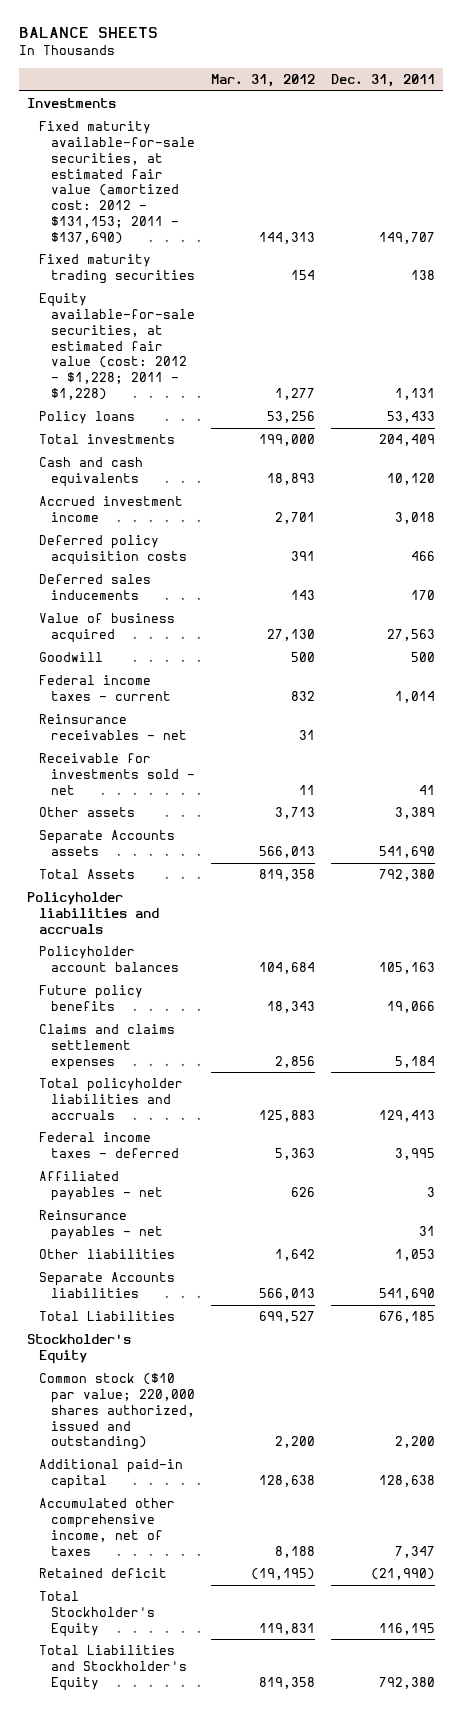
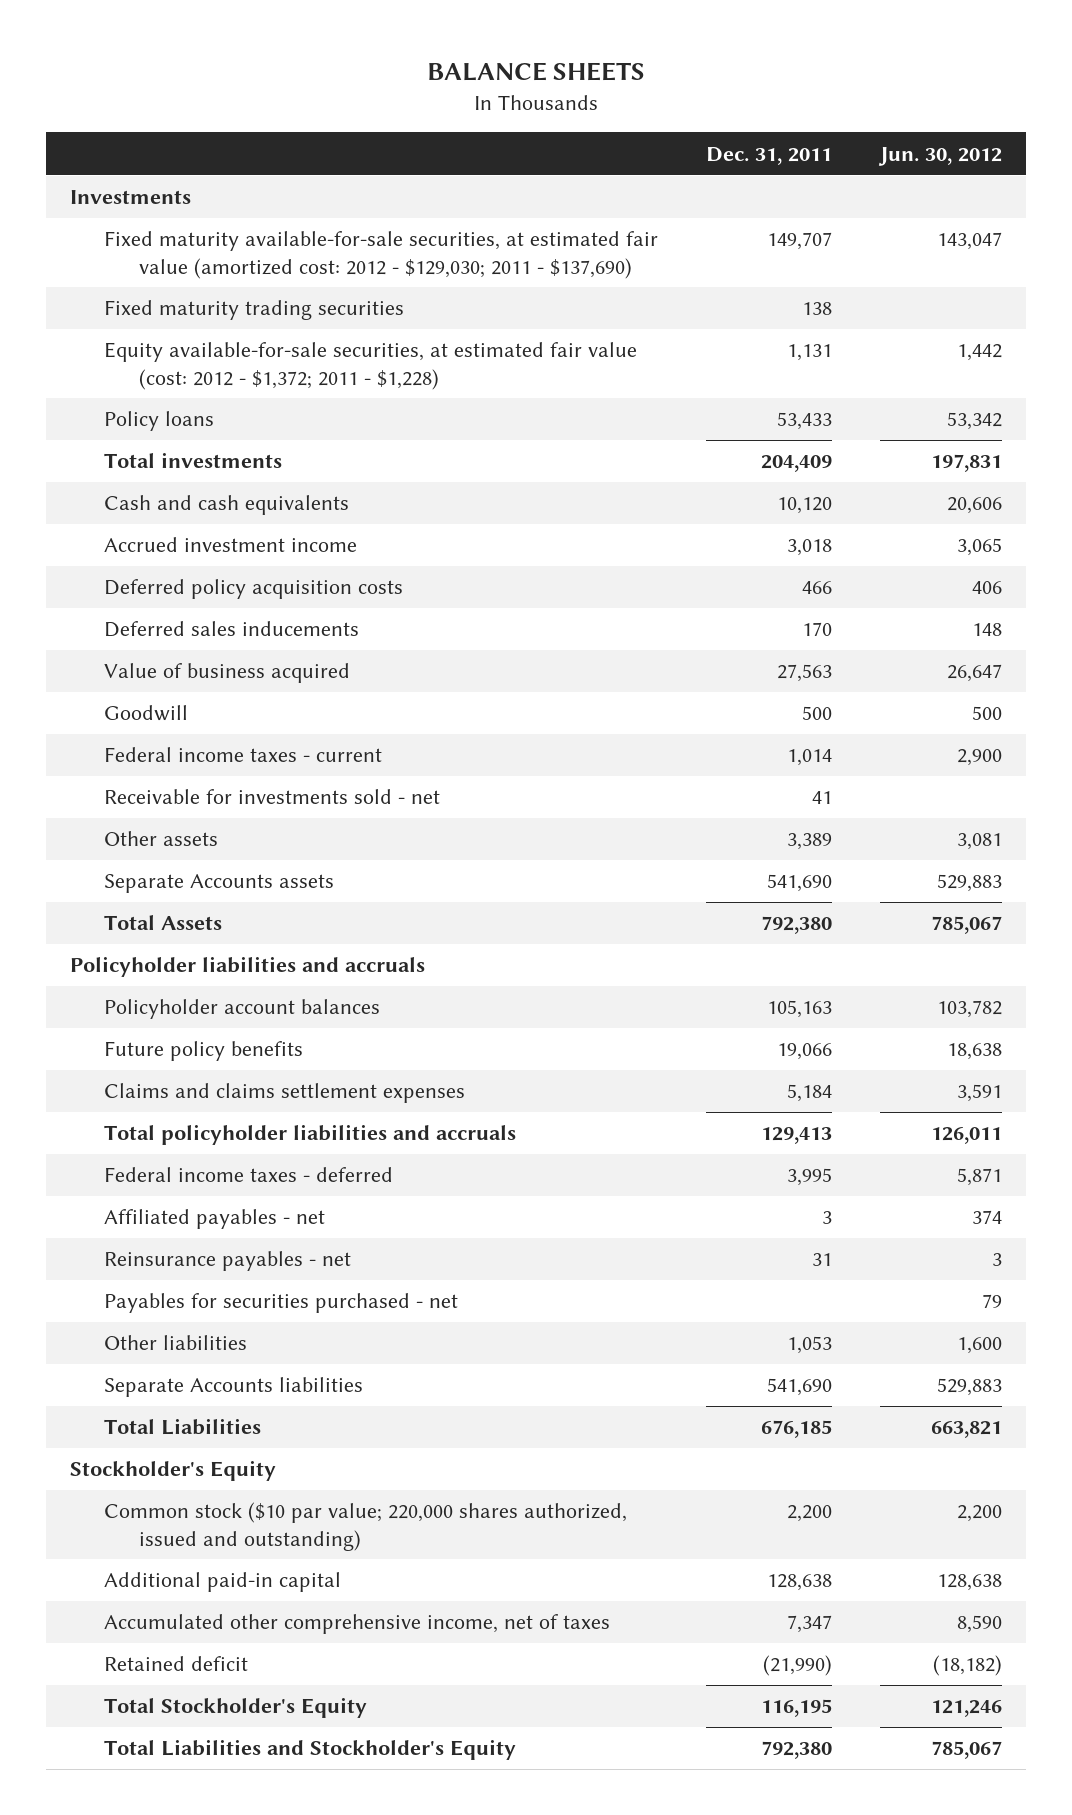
- | Mar. 31, 2012 | Dec. 31, 2011
+ | Dec. 31, 2011 | Jun. 30, 2012
- Fixed maturity available-for-sale securities, at estimated fair value (amortized cost: 2012 - $131,153; 2011 - $137,690) | 144,313 | 149,707
+ Fixed maturity available-for-sale securities, at estimated fair value (amortized cost: 2012 - $129,030; 2011 - $137,690) | 149,707 | 143,047
- Equity available-for-sale securities, at estimated fair value (cost: 2012 - $1,228; 2011 - $1,228) | 1,277 | 1,131
+ Equity available-for-sale securities, at estimated fair value (cost: 2012 - $1,372; 2011 - $1,228) | 1,131 | 1,442
- Reinsurance receivables - net | 31 |
+ Payables for securities purchased - net | | 79

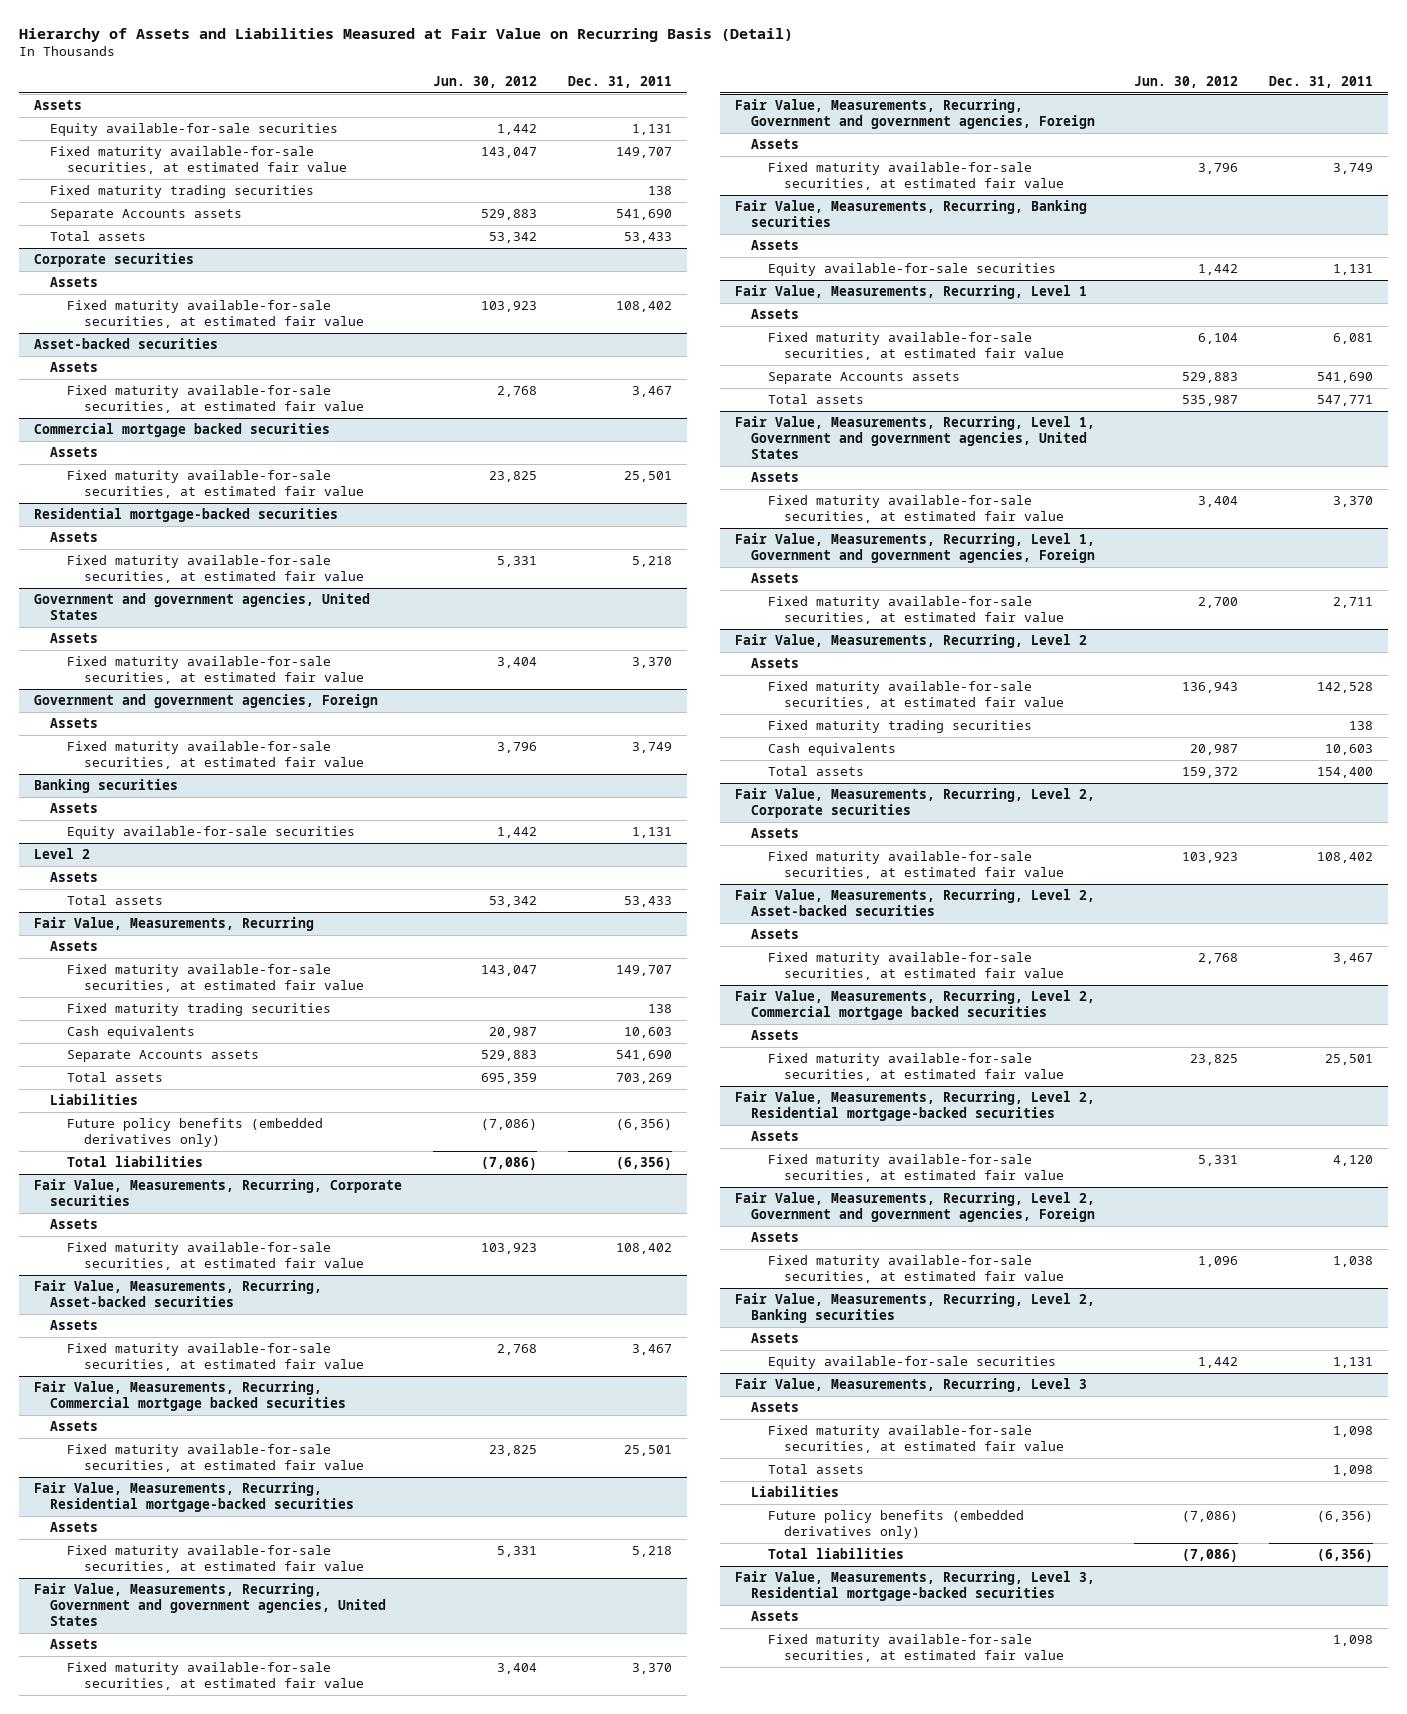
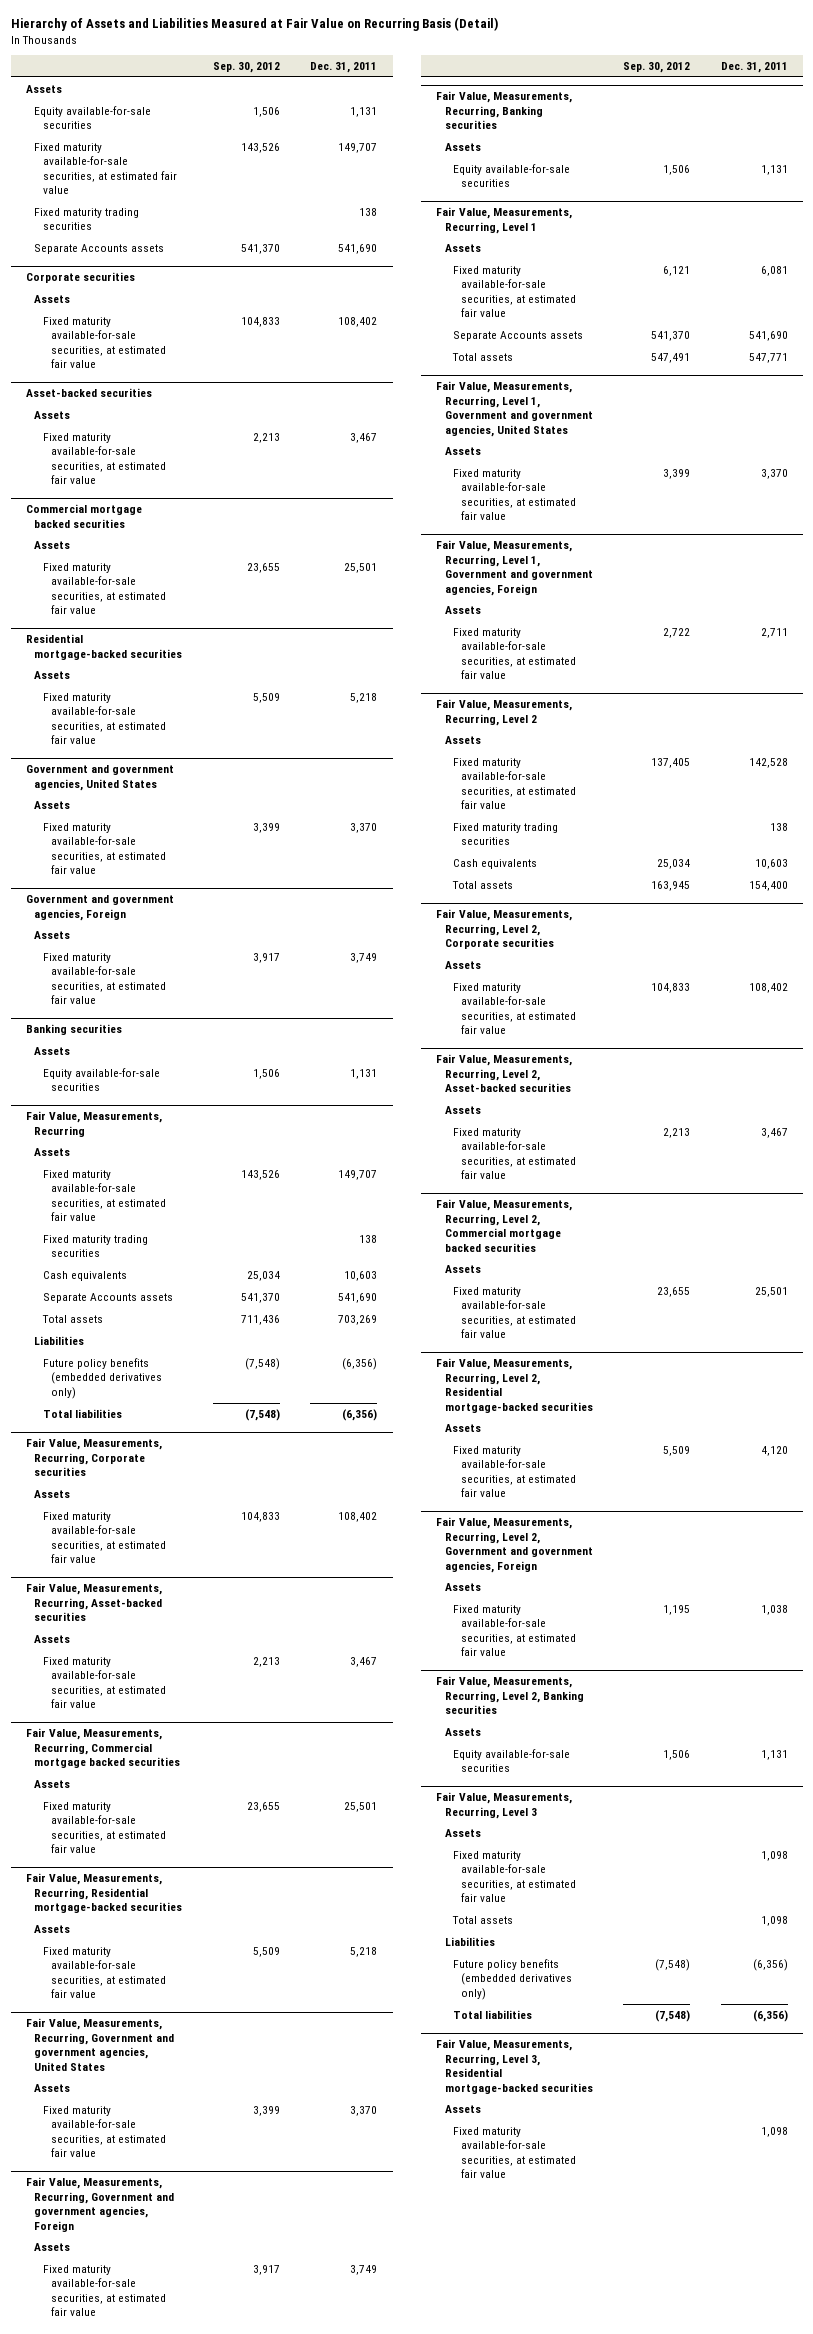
- | Jun. 30, 2012 | Dec. 31, 2011
+ | Sep. 30, 2012 | Dec. 31, 2011
- Total assets | 53,342 | 53,433
- Level 2
- Assets
- Total assets | 53,342 | 53,433

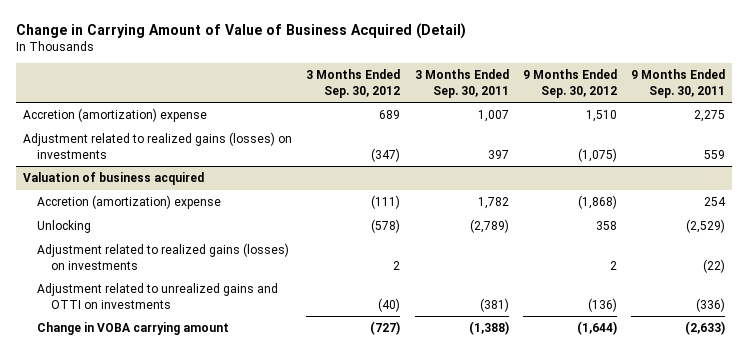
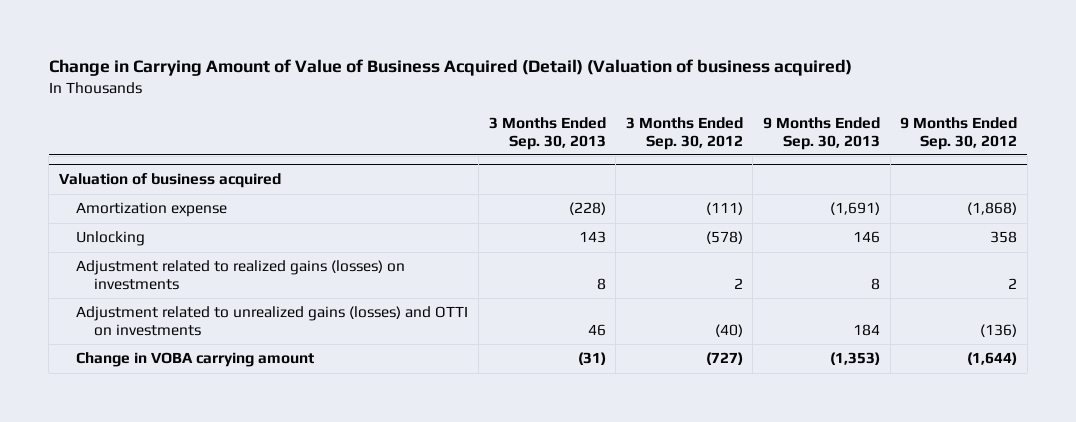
- Change in Carrying Amount of Value of Business Acquired (Detail)
+ Change in Carrying Amount of Value of Business Acquired (Detail) (Valuation of business acquired)
- | 3 Months Ended Sep. 30, 2012 | 3 Months Ended Sep. 30, 2011 | 9 Months Ended Sep. 30, 2012 | 9 Months Ended Sep. 30, 2011
+ | 3 Months Ended Sep. 30, 2013 | 3 Months Ended Sep. 30, 2012 | 9 Months Ended Sep. 30, 2013 | 9 Months Ended Sep. 30, 2012
- Accretion (amortization) expense | 689 | 1,007 | 1,510 | 2,275
- Adjustment related to realized gains (losses) on investments | (347) | 397 | (1,075) | 559
@ Valuation of business acquired
- Accretion (amortization) expense | (111) | 1,782 | (1,868) | 254
+ Amortization expense | (228) | (111) | (1,691) | (1,868)
- Adjustment related to unrealized gains and OTTI on investments | (40) | (381) | (136) | (336)
+ Adjustment related to unrealized gains (losses) and OTTI on investments | 46 | (40) | 184 | (136)

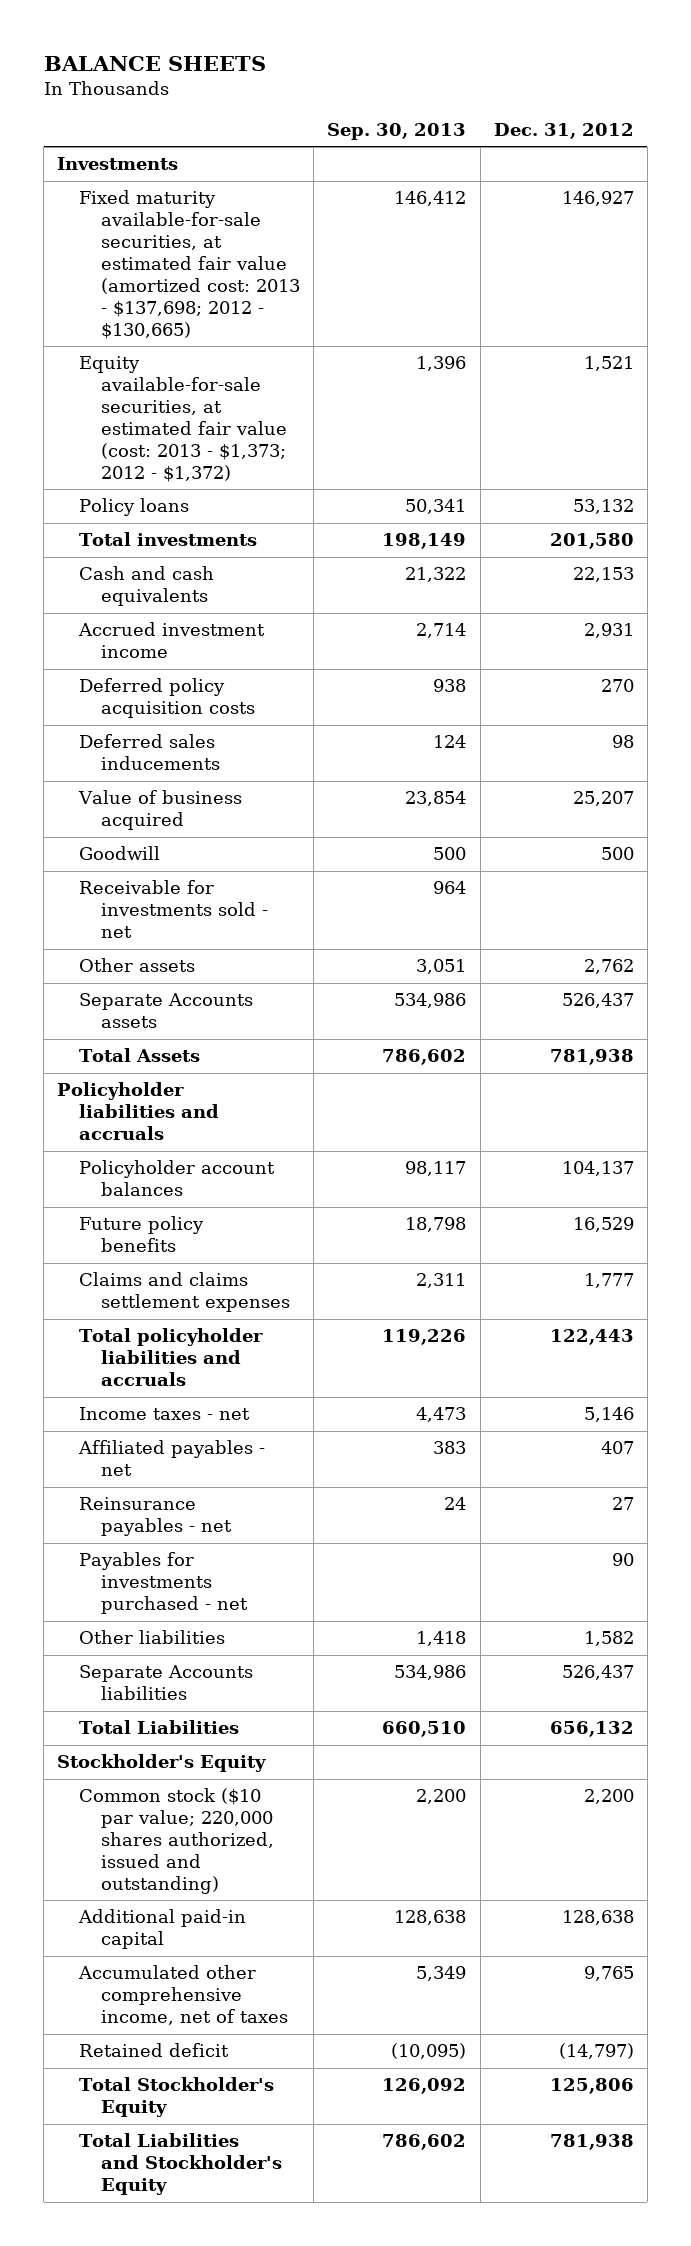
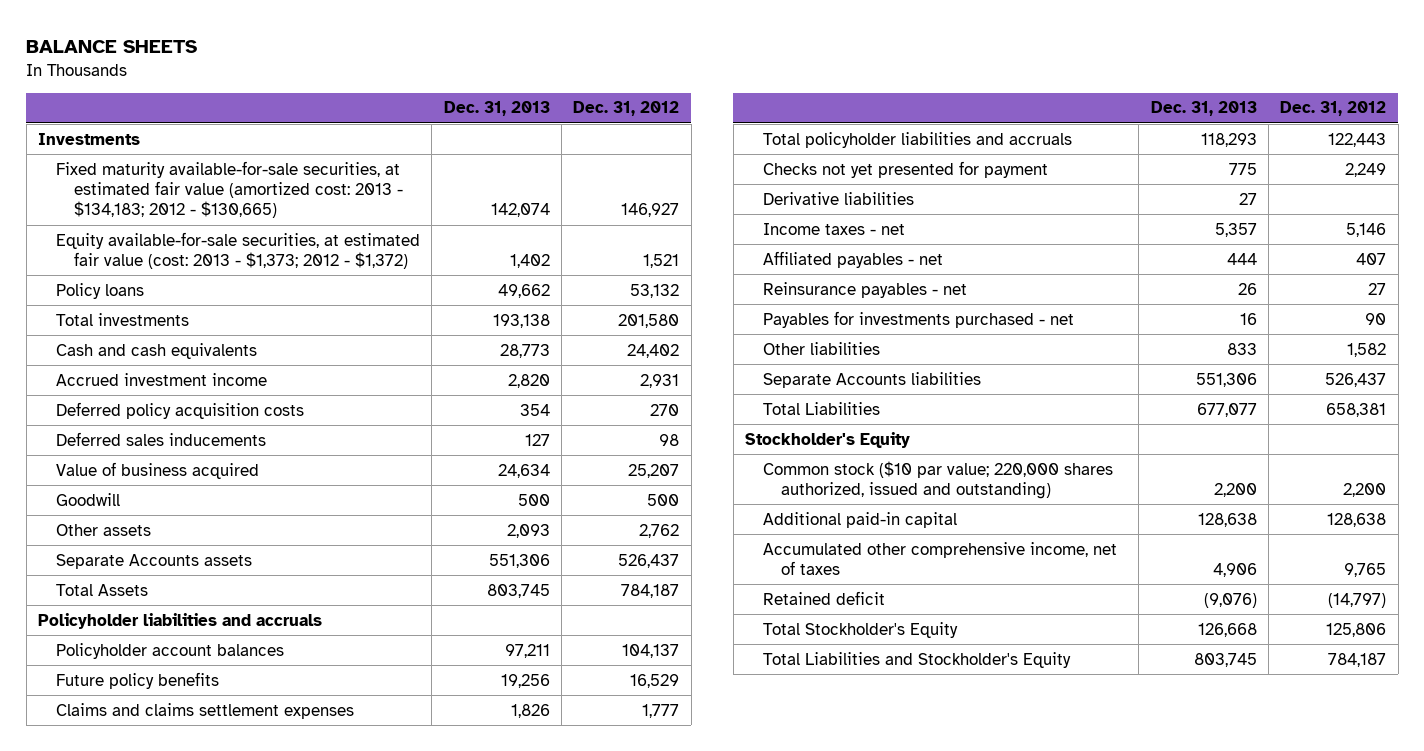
- | Sep. 30, 2013 | Dec. 31, 2012
+ | Dec. 31, 2013 | Dec. 31, 2012
- Fixed maturity available-for-sale securities, at estimated fair value (amortized cost: 2013 - $137,698; 2012 - $130,665) | 146,412 | 146,927
+ Fixed maturity available-for-sale securities, at estimated fair value (amortized cost: 2013 - $134,183; 2012 - $130,665) | 142,074 | 146,927
- Cash and cash equivalents | 21,322 | 22,153
+ Cash and cash equivalents | 28,773 | 24,402
- Receivable for investments sold - net | 964 |
- Total Assets | 786,602 | 781,938
+ Total Assets | 803,745 | 784,187
+ Checks not yet presented for payment | 775 | 2,249
+ Derivative liabilities | 27 |
- Total Liabilities | 660,510 | 656,132
+ Total Liabilities | 677,077 | 658,381
- Total Liabilities and Stockholder's Equity | 786,602 | 781,938
+ Total Liabilities and Stockholder's Equity | 803,745 | 784,187

